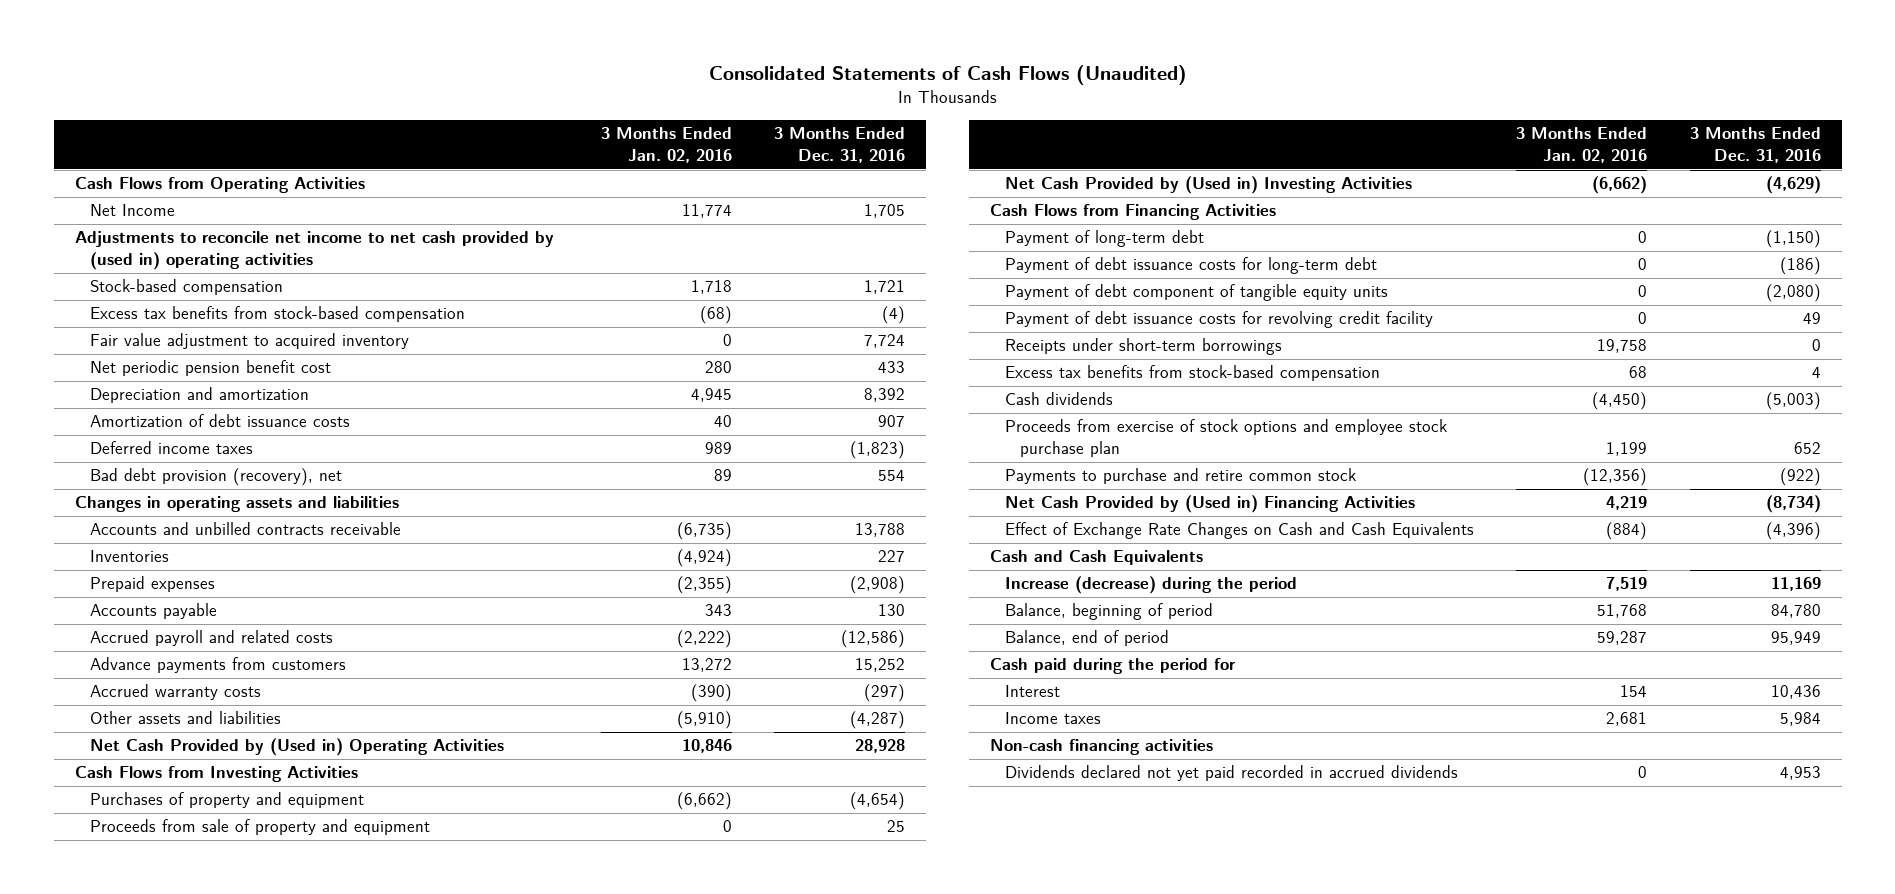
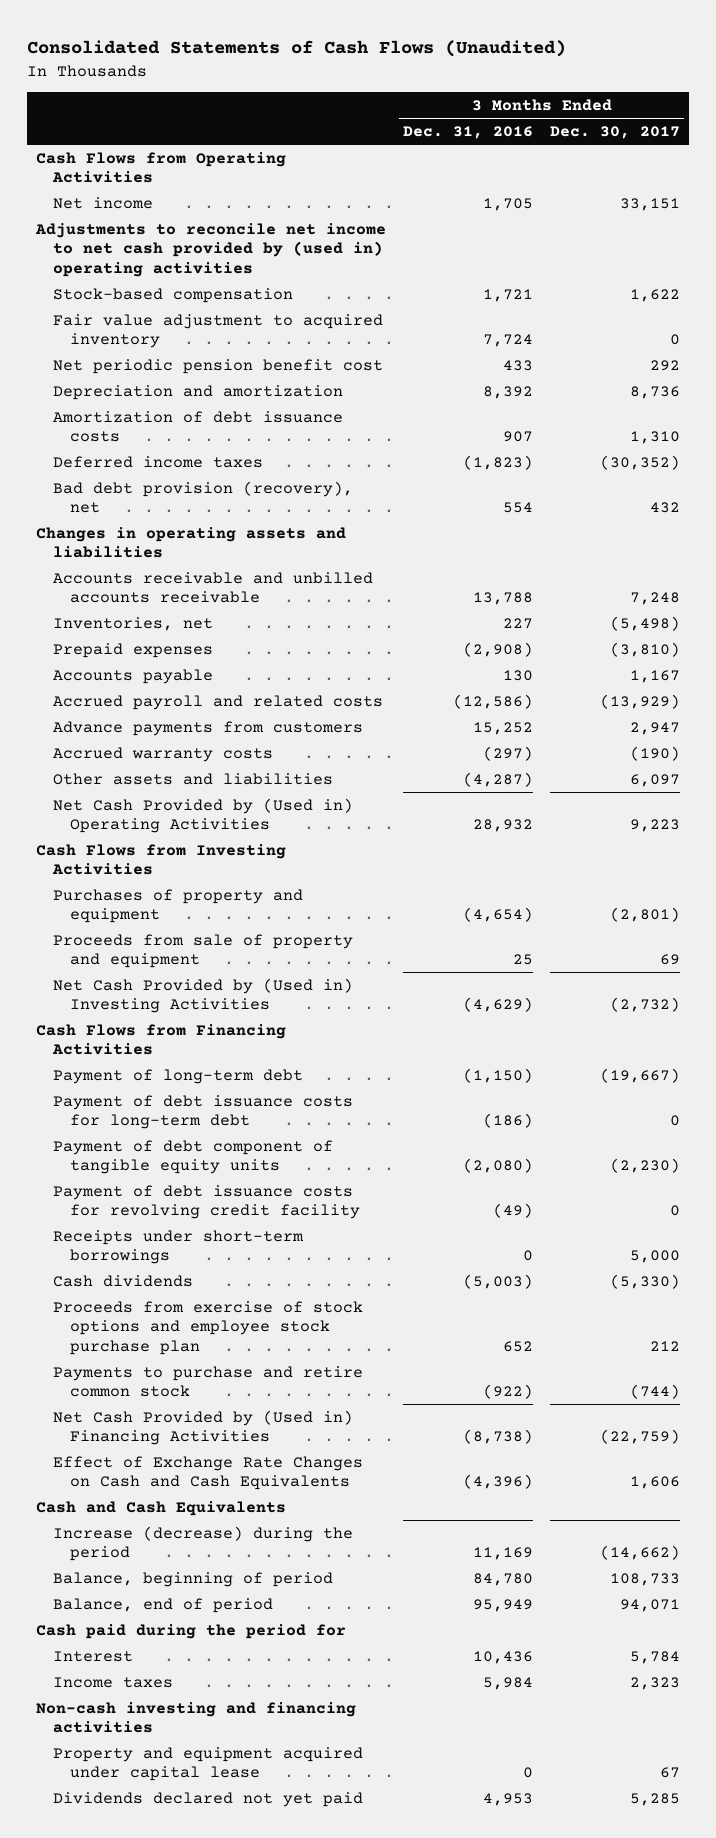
- | 3 Months Ended Jan. 02, 2016 | 3 Months Ended Dec. 31, 2016
+ | 3 Months Ended Dec. 31, 2016 | 3 Months Ended Dec. 30, 2017
- Net Income | 11,774 | 1,705
+ Net income | 1,705 | 33,151
- Excess tax benefits from stock-based compensation | (68) | (4)
- Accounts and unbilled contracts receivable | (6,735) | 13,788
- Inventories | (4,924) | 227
+ Accounts receivable and unbilled accounts receivable | 13,788 | 7,248
+ Inventories, net | 227 | (5,498)
- Net Cash Provided by (Used in) Operating Activities | 10,846 | 28,928
+ Net Cash Provided by (Used in) Operating Activities | 28,932 | 9,223
- Payment of debt issuance costs for revolving credit facility | 0 | 49
+ Payment of debt issuance costs for revolving credit facility | (49) | 0
- Excess tax benefits from stock-based compensation | 68 | 4
- Net Cash Provided by (Used in) Financing Activities | 4,219 | (8,734)
+ Net Cash Provided by (Used in) Financing Activities | (8,738) | (22,759)
- Non-cash financing activities
- Dividends declared not yet paid recorded in accrued dividends | 0 | 4,953
+ Non-cash investing and financing activities
+ Property and equipment acquired under capital lease | 0 | 67
+ Dividends declared not yet paid | 4,953 | 5,285

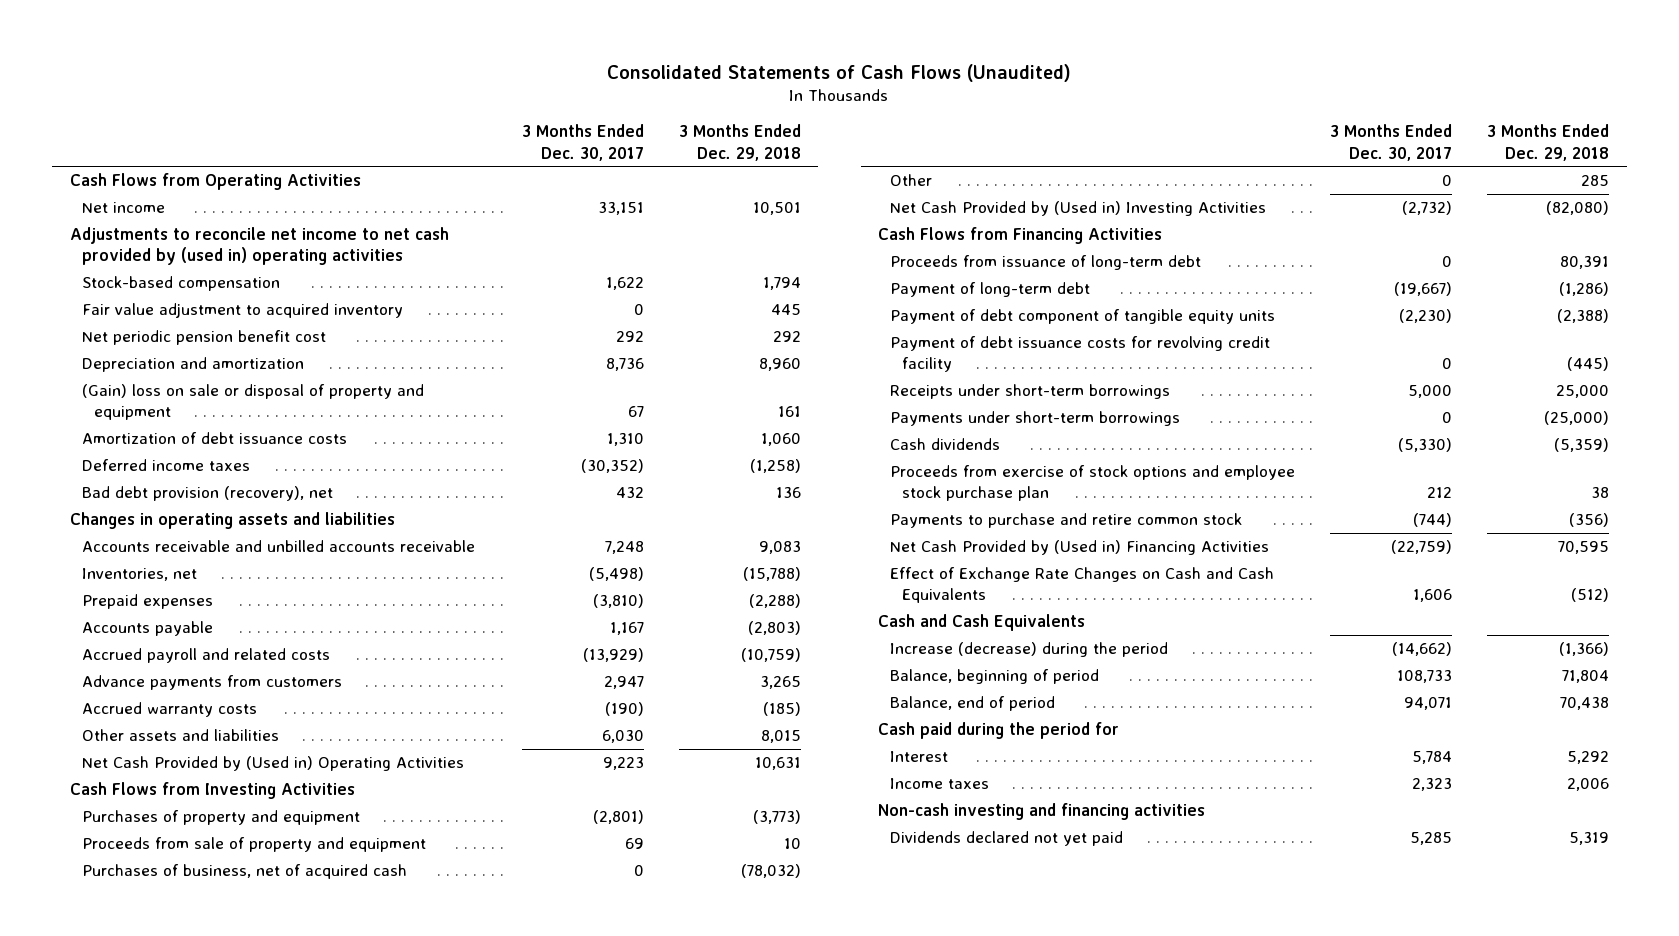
- | 3 Months Ended Dec. 31, 2016 | 3 Months Ended Dec. 30, 2017
+ | 3 Months Ended Dec. 30, 2017 | 3 Months Ended Dec. 29, 2018
+ (Gain) loss on sale or disposal of property and equipment | 67 | 161
- Other assets and liabilities | (4,287) | 6,097
+ Other assets and liabilities | 6,030 | 8,015
+ Purchases of business, net of acquired cash | 0 | (78,032)
+ Other | 0 | 285
+ Proceeds from issuance of long-term debt | 0 | 80,391
- Payment of debt issuance costs for long-term debt | (186) | 0
+ Payments under short-term borrowings | 0 | (25,000)
- Property and equipment acquired under capital lease | 0 | 67

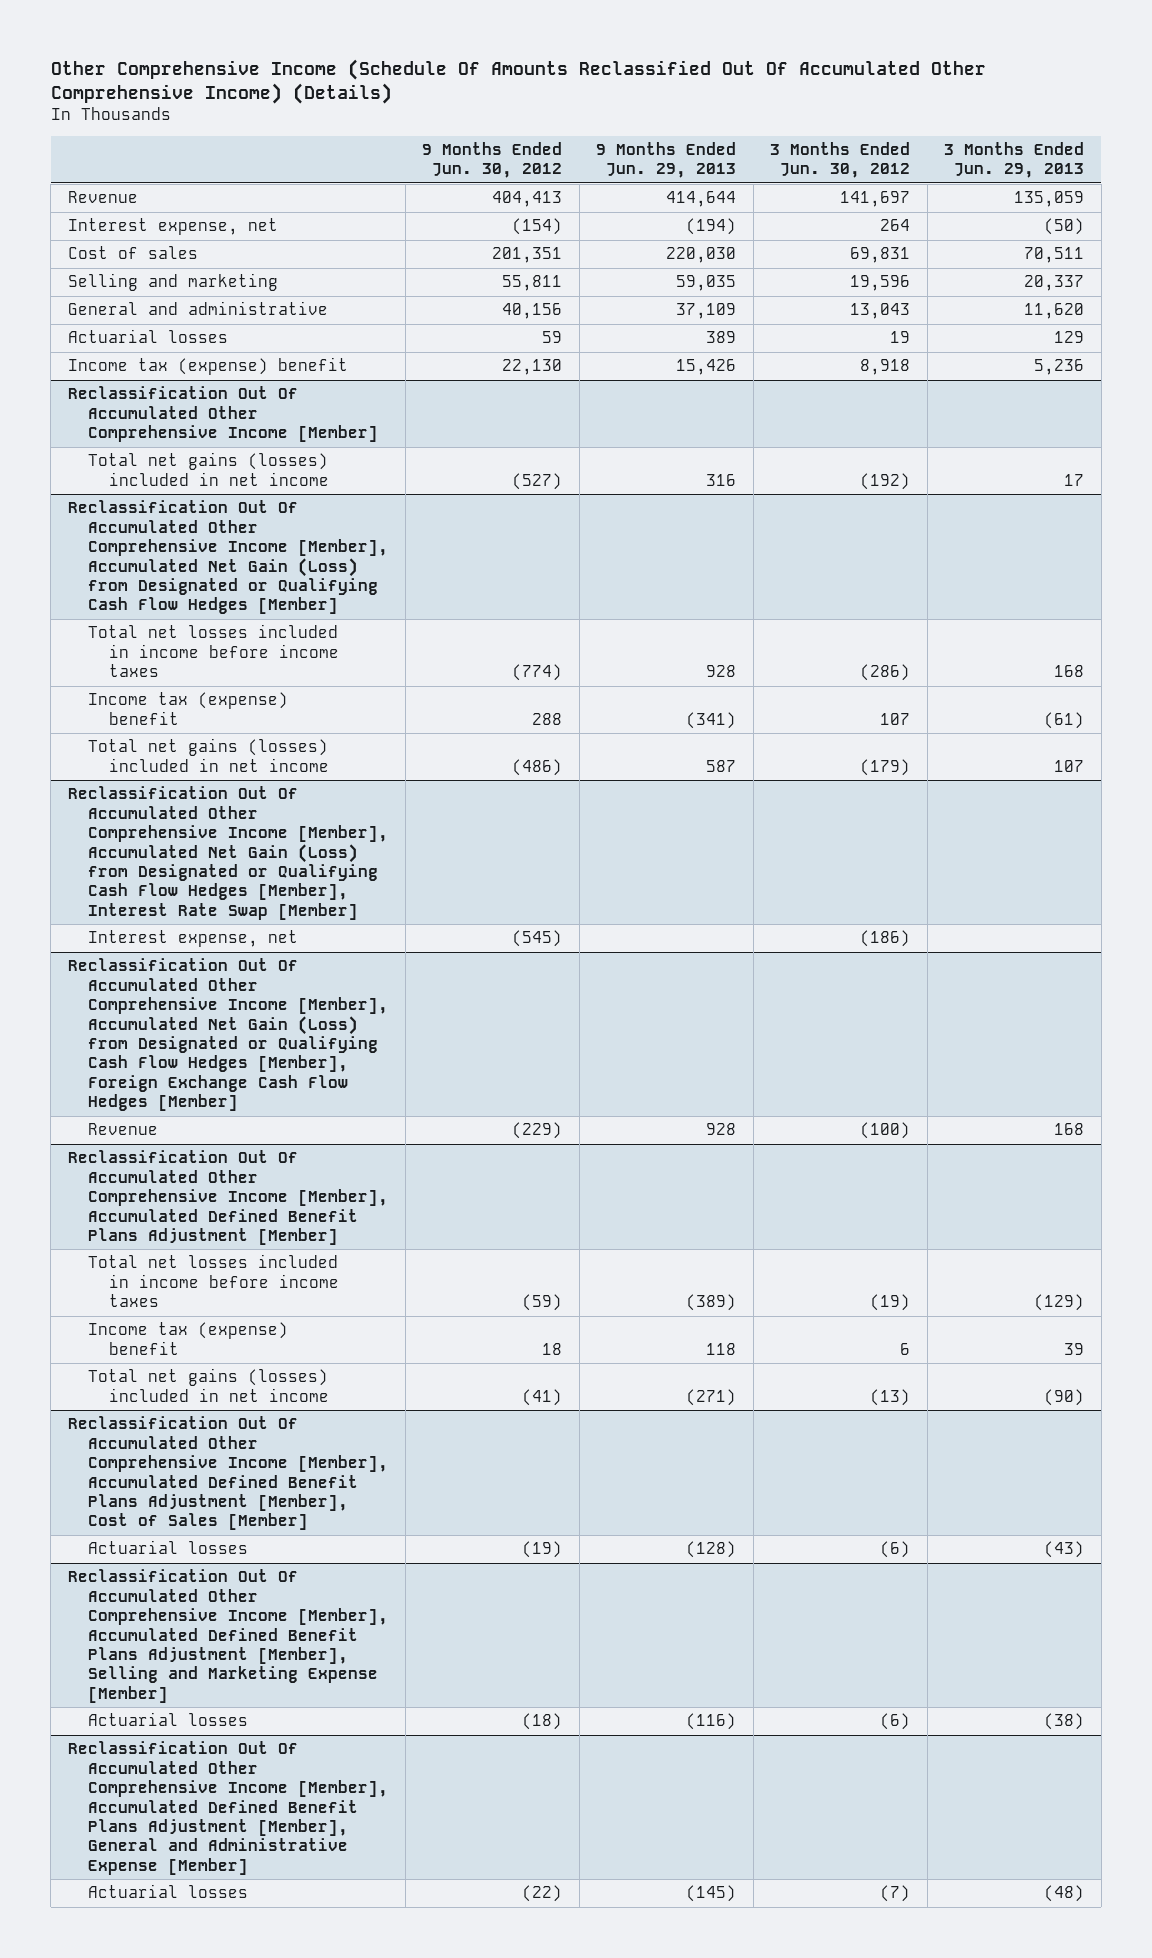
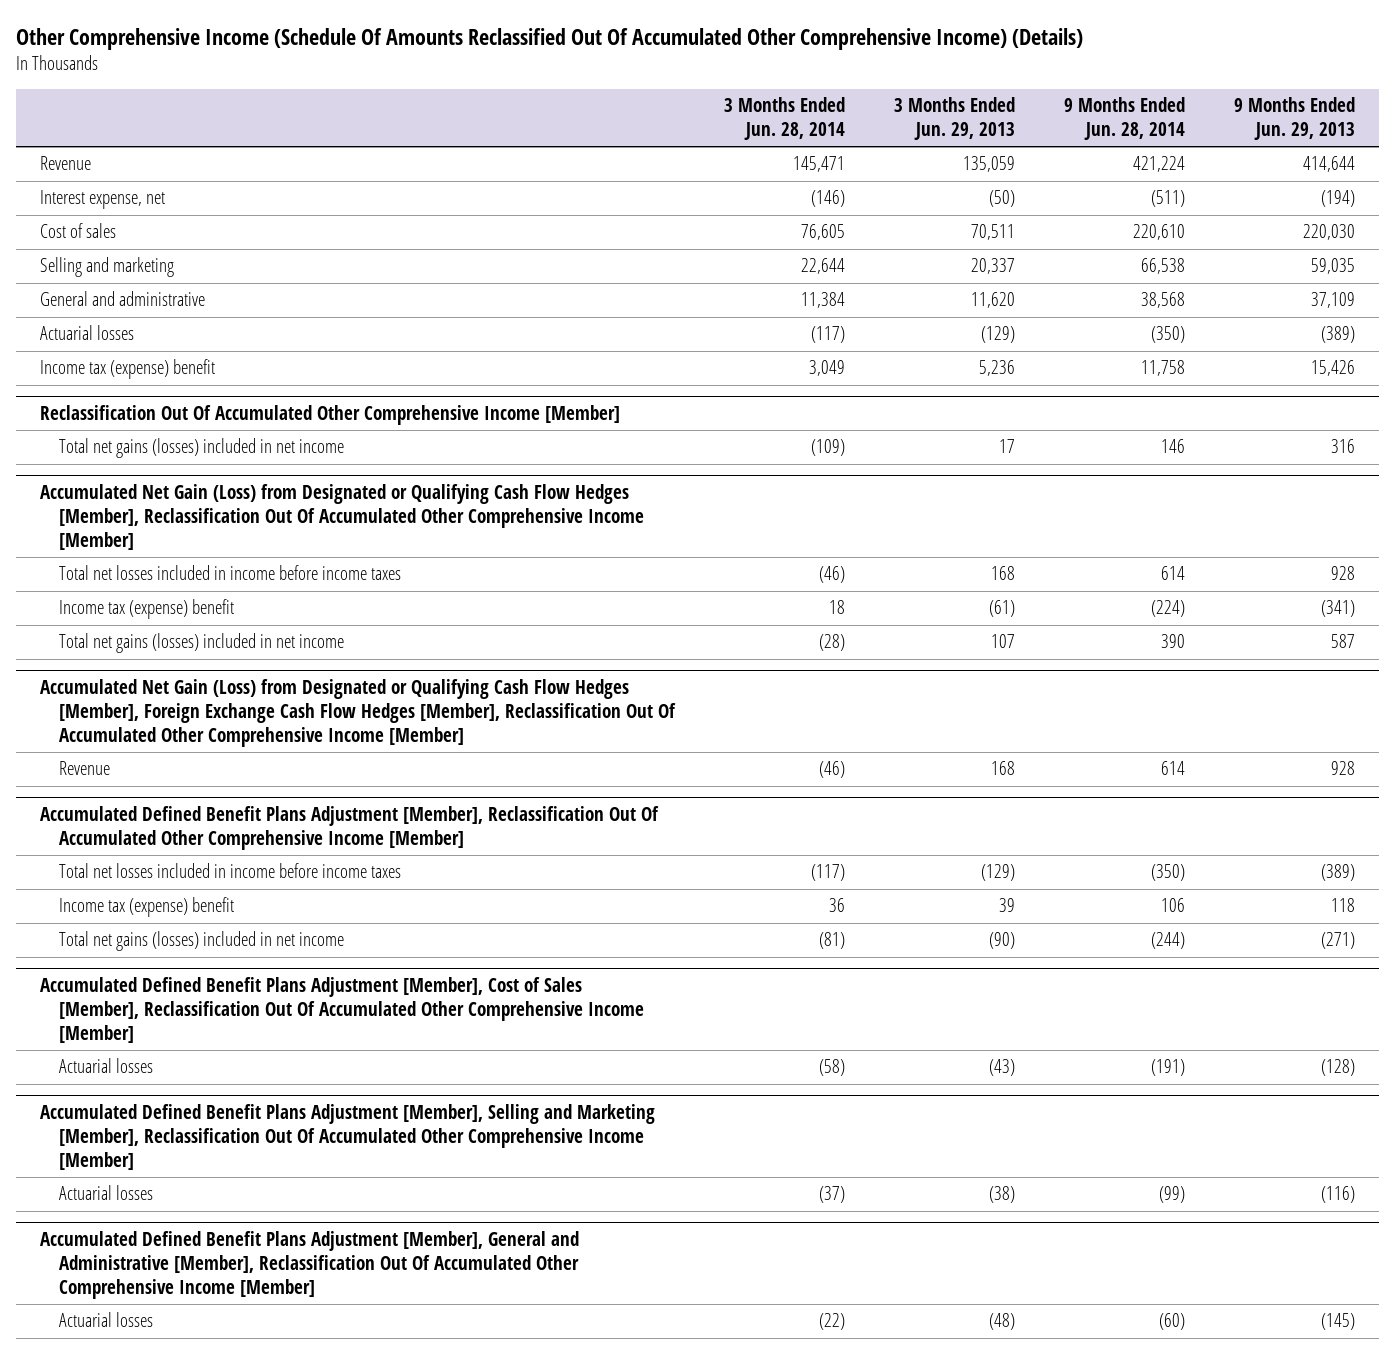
- | 9 Months Ended Jun. 30, 2012 | 9 Months Ended Jun. 29, 2013 | 3 Months Ended Jun. 30, 2012 | 3 Months Ended Jun. 29, 2013
+ | 3 Months Ended Jun. 28, 2014 | 3 Months Ended Jun. 29, 2013 | 9 Months Ended Jun. 28, 2014 | 9 Months Ended Jun. 29, 2013
- Actuarial losses | 59 | 389 | 19 | 129
+ Actuarial losses | (117) | (129) | (350) | (389)
- Reclassification Out Of Accumulated Other Comprehensive Income [Member], Accumulated Net Gain (Loss) from Designated or Qualifying Cash Flow Hedges [Member]
+ Accumulated Net Gain (Loss) from Designated or Qualifying Cash Flow Hedges [Member], Reclassification Out Of Accumulated Other Comprehensive Income [Member]
- Reclassification Out Of Accumulated Other Comprehensive Income [Member], Accumulated Net Gain (Loss) from Designated or Qualifying Cash Flow Hedges [Member], Interest Rate Swap [Member]
- Interest expense, net | (545) | | (186) |
- Reclassification Out Of Accumulated Other Comprehensive Income [Member], Accumulated Net Gain (Loss) from Designated or Qualifying Cash Flow Hedges [Member], Foreign Exchange Cash Flow Hedges [Member]
+ Accumulated Net Gain (Loss) from Designated or Qualifying Cash Flow Hedges [Member], Foreign Exchange Cash Flow Hedges [Member], Reclassification Out Of Accumulated Other Comprehensive Income [Member]
- Reclassification Out Of Accumulated Other Comprehensive Income [Member], Accumulated Defined Benefit Plans Adjustment [Member]
+ Accumulated Defined Benefit Plans Adjustment [Member], Reclassification Out Of Accumulated Other Comprehensive Income [Member]
- Reclassification Out Of Accumulated Other Comprehensive Income [Member], Accumulated Defined Benefit Plans Adjustment [Member], Cost of Sales [Member]
+ Accumulated Defined Benefit Plans Adjustment [Member], Cost of Sales [Member], Reclassification Out Of Accumulated Other Comprehensive Income [Member]
- Reclassification Out Of Accumulated Other Comprehensive Income [Member], Accumulated Defined Benefit Plans Adjustment [Member], Selling and Marketing Expense [Member]
+ Accumulated Defined Benefit Plans Adjustment [Member], Selling and Marketing [Member], Reclassification Out Of Accumulated Other Comprehensive Income [Member]
- Reclassification Out Of Accumulated Other Comprehensive Income [Member], Accumulated Defined Benefit Plans Adjustment [Member], General and Administrative Expense [Member]
+ Accumulated Defined Benefit Plans Adjustment [Member], General and Administrative [Member], Reclassification Out Of Accumulated Other Comprehensive Income [Member]

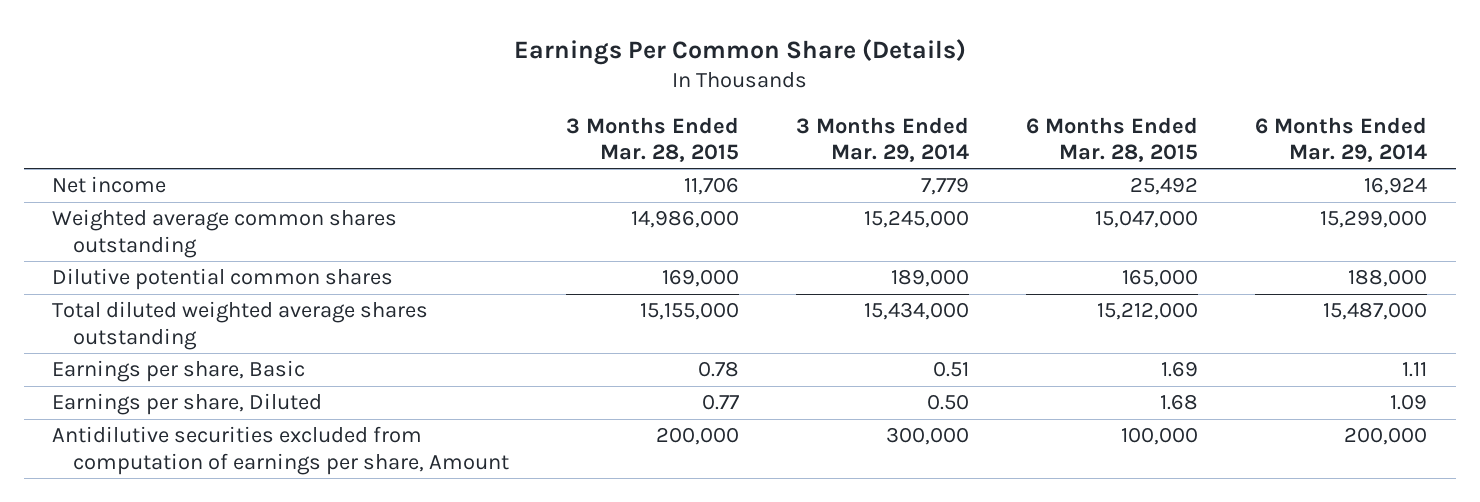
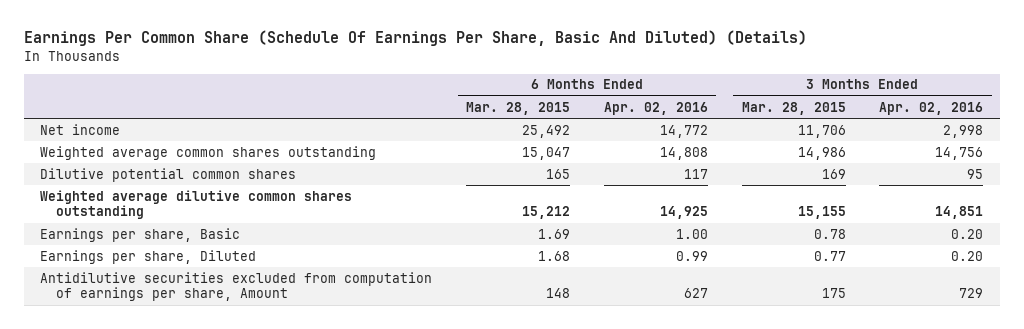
- Earnings Per Common Share (Details)
+ Earnings Per Common Share (Schedule Of Earnings Per Share, Basic And Diluted) (Details)
- | 3 Months Ended Mar. 28, 2015 | 3 Months Ended Mar. 29, 2014 | 6 Months Ended Mar. 28, 2015 | 6 Months Ended Mar. 29, 2014
+ | 6 Months Ended Mar. 28, 2015 | 6 Months Ended Apr. 02, 2016 | 3 Months Ended Mar. 28, 2015 | 3 Months Ended Apr. 02, 2016
- Weighted average common shares outstanding | 14,986,000 | 15,245,000 | 15,047,000 | 15,299,000
- Dilutive potential common shares | 169,000 | 189,000 | 165,000 | 188,000
- Total diluted weighted average shares outstanding | 15,155,000 | 15,434,000 | 15,212,000 | 15,487,000
+ Weighted average common shares outstanding | 15,047 | 14,808 | 14,986 | 14,756
+ Dilutive potential common shares | 165 | 117 | 169 | 95
+ Weighted average dilutive common shares outstanding | 15,212 | 14,925 | 15,155 | 14,851
- Antidilutive securities excluded from computation of earnings per share, Amount | 200,000 | 300,000 | 100,000 | 200,000
+ Antidilutive securities excluded from computation of earnings per share, Amount | 148 | 627 | 175 | 729

